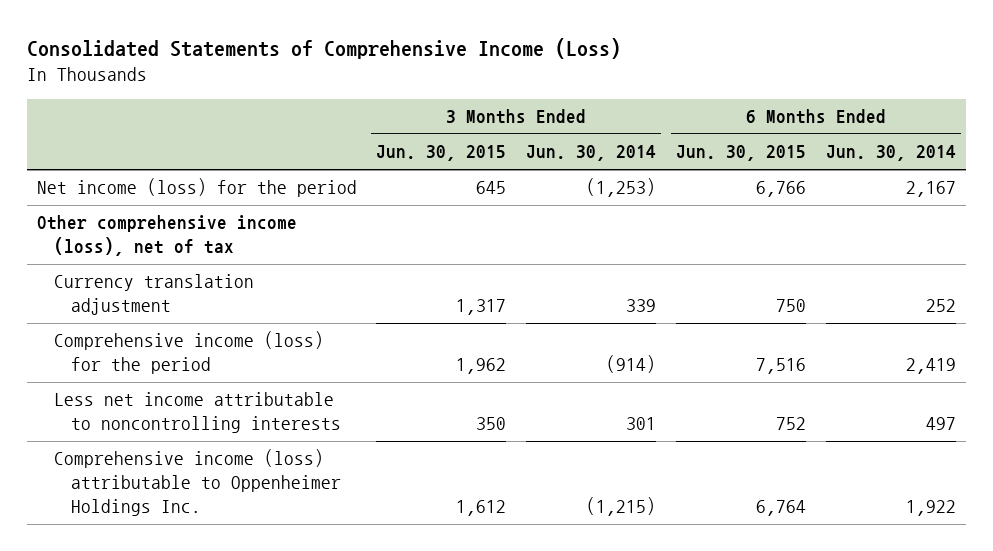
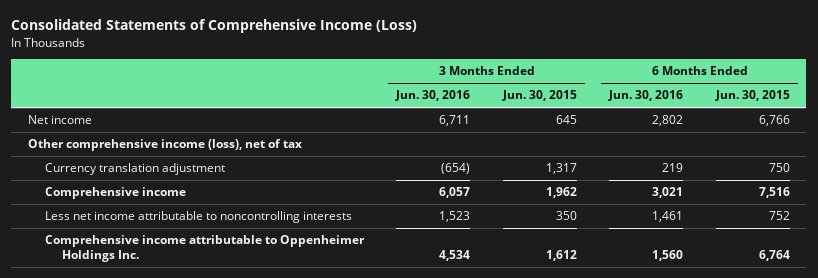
- | 3 Months Ended Jun. 30, 2015 | 3 Months Ended Jun. 30, 2014 | 6 Months Ended Jun. 30, 2015 | 6 Months Ended Jun. 30, 2014
+ | 3 Months Ended Jun. 30, 2016 | 3 Months Ended Jun. 30, 2015 | 6 Months Ended Jun. 30, 2016 | 6 Months Ended Jun. 30, 2015
- Net income (loss) for the period | 645 | (1,253) | 6,766 | 2,167
+ Net income | 6,711 | 645 | 2,802 | 6,766
- Comprehensive income (loss) for the period | 1,962 | (914) | 7,516 | 2,419
+ Comprehensive income | 6,057 | 1,962 | 3,021 | 7,516
- Comprehensive income (loss) attributable to Oppenheimer Holdings Inc. | 1,612 | (1,215) | 6,764 | 1,922
+ Comprehensive income attributable to Oppenheimer Holdings Inc. | 4,534 | 1,612 | 1,560 | 6,764

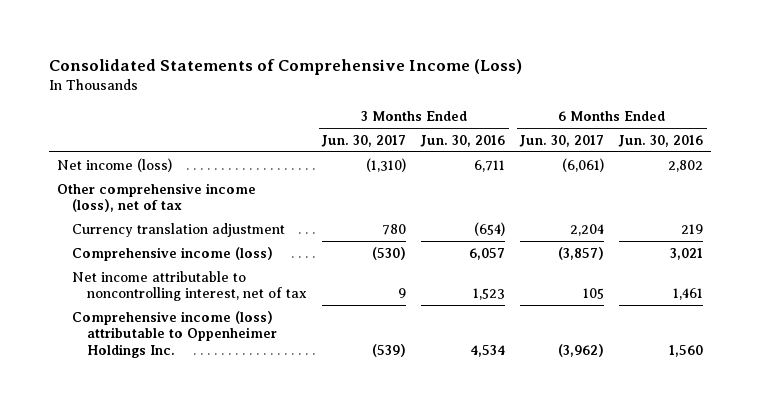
- | 3 Months Ended Jun. 30, 2016 | 3 Months Ended Jun. 30, 2015 | 6 Months Ended Jun. 30, 2016 | 6 Months Ended Jun. 30, 2015
+ | 3 Months Ended Jun. 30, 2017 | 3 Months Ended Jun. 30, 2016 | 6 Months Ended Jun. 30, 2017 | 6 Months Ended Jun. 30, 2016
- Net income | 6,711 | 645 | 2,802 | 6,766
+ Net income (loss) | (1,310) | 6,711 | (6,061) | 2,802
- Comprehensive income | 6,057 | 1,962 | 3,021 | 7,516
- Less net income attributable to noncontrolling interests | 1,523 | 350 | 1,461 | 752
- Comprehensive income attributable to Oppenheimer Holdings Inc. | 4,534 | 1,612 | 1,560 | 6,764
+ Comprehensive income (loss) | (530) | 6,057 | (3,857) | 3,021
+ Net income attributable to noncontrolling interest, net of tax | 9 | 1,523 | 105 | 1,461
+ Comprehensive income (loss) attributable to Oppenheimer Holdings Inc. | (539) | 4,534 | (3,962) | 1,560

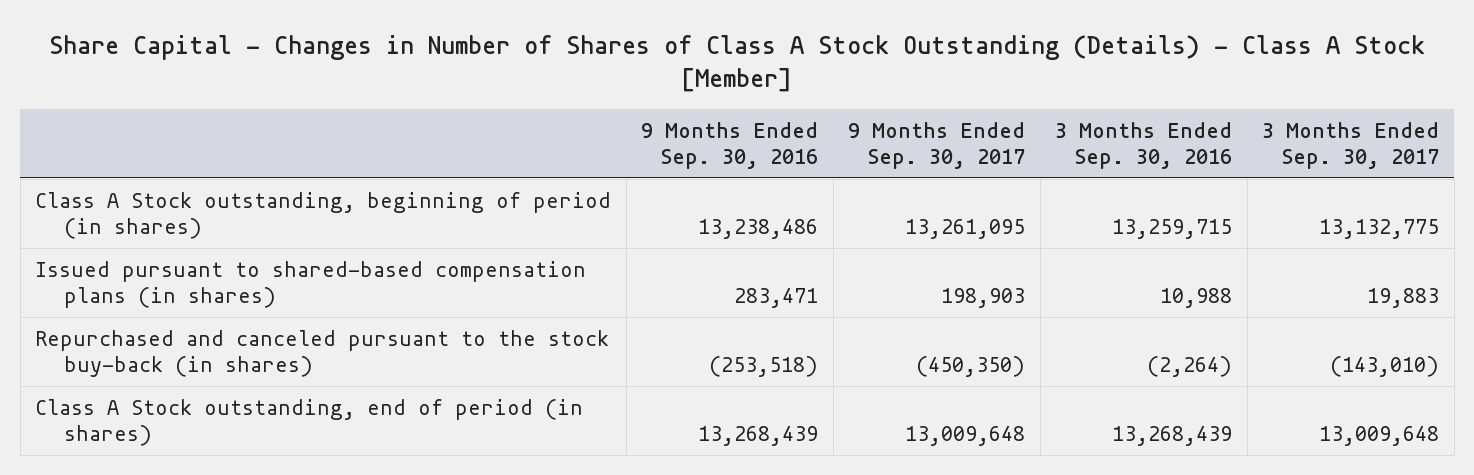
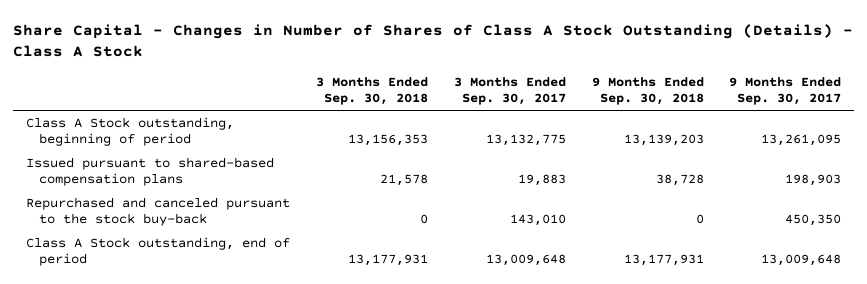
- Share Capital - Changes in Number of Shares of Class A Stock Outstanding (Details) - Class A Stock [Member]
+ Share Capital - Changes in Number of Shares of Class A Stock Outstanding (Details) - Class A Stock
- | 9 Months Ended Sep. 30, 2016 | 9 Months Ended Sep. 30, 2017 | 3 Months Ended Sep. 30, 2016 | 3 Months Ended Sep. 30, 2017
+ | 3 Months Ended Sep. 30, 2018 | 3 Months Ended Sep. 30, 2017 | 9 Months Ended Sep. 30, 2018 | 9 Months Ended Sep. 30, 2017
- Class A Stock outstanding, beginning of period (in shares) | 13,238,486 | 13,261,095 | 13,259,715 | 13,132,775
- Issued pursuant to shared-based compensation plans (in shares) | 283,471 | 198,903 | 10,988 | 19,883
- Repurchased and canceled pursuant to the stock buy-back (in shares) | (253,518) | (450,350) | (2,264) | (143,010)
- Class A Stock outstanding, end of period (in shares) | 13,268,439 | 13,009,648 | 13,268,439 | 13,009,648
+ Class A Stock outstanding, beginning of period | 13,156,353 | 13,132,775 | 13,139,203 | 13,261,095
+ Issued pursuant to shared-based compensation plans | 21,578 | 19,883 | 38,728 | 198,903
+ Repurchased and canceled pursuant to the stock buy-back | 0 | 143,010 | 0 | 450,350
+ Class A Stock outstanding, end of period | 13,177,931 | 13,009,648 | 13,177,931 | 13,009,648

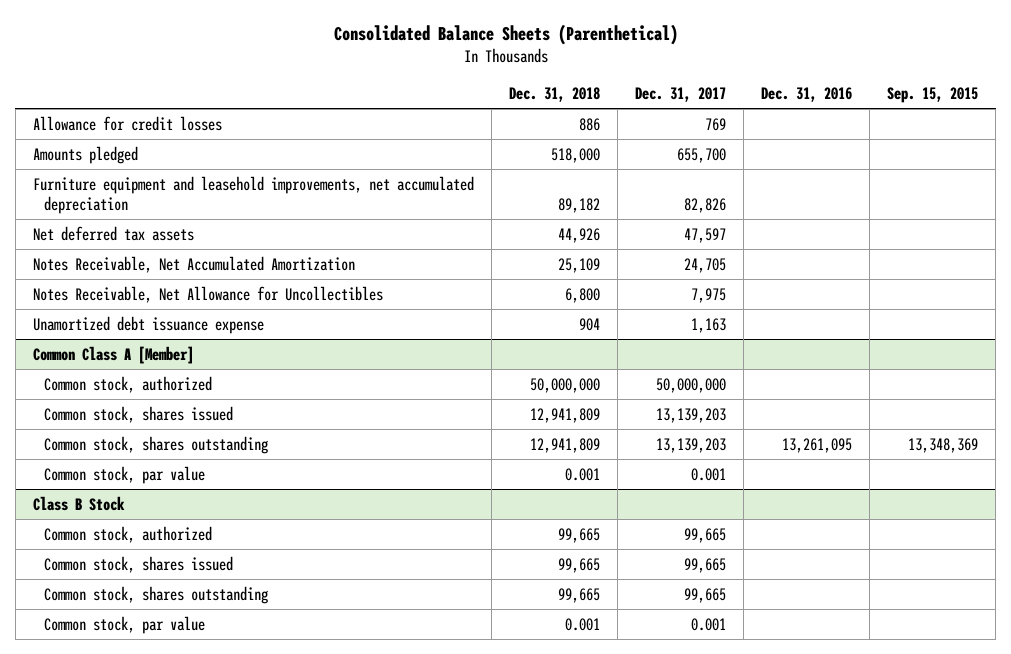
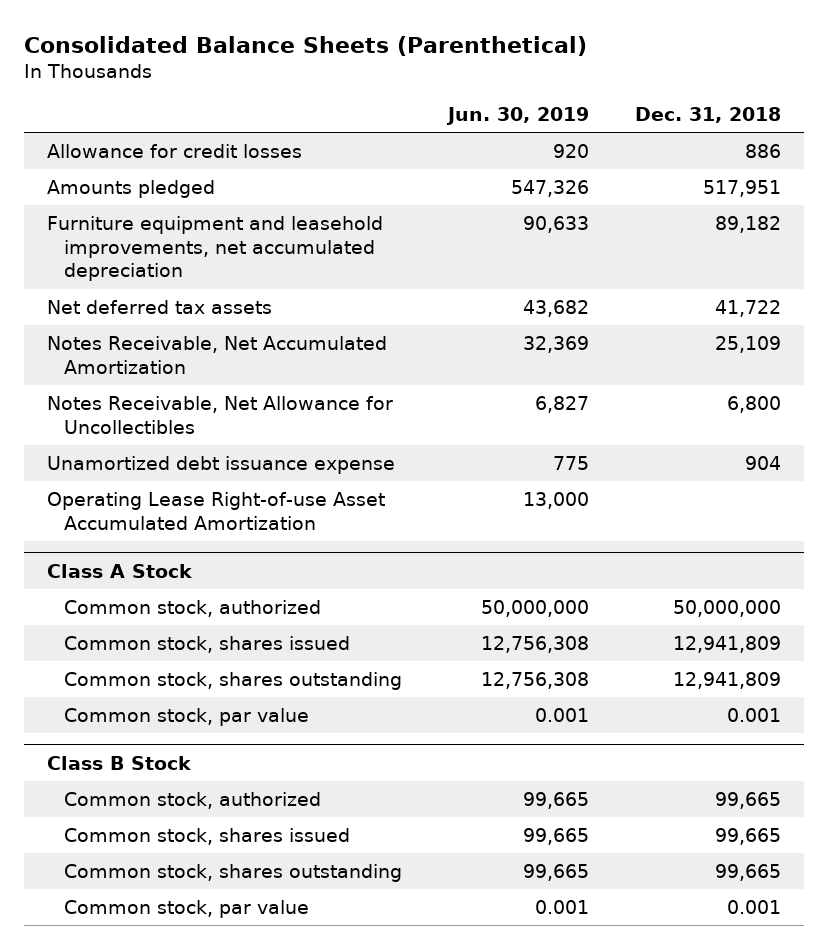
- | Dec. 31, 2018 | Dec. 31, 2017 | Dec. 31, 2016 | Sep. 15, 2015
+ | Jun. 30, 2019 | Dec. 31, 2018
- Amounts pledged | 518,000 | 655,700 | |
+ Amounts pledged | 547,326 | 517,951
- Net deferred tax assets | 44,926 | 47,597 | |
+ Net deferred tax assets | 43,682 | 41,722
- Common Class A [Member]
+ Operating Lease Right-of-use Asset Accumulated Amortization | 13,000 |
+ Class A Stock

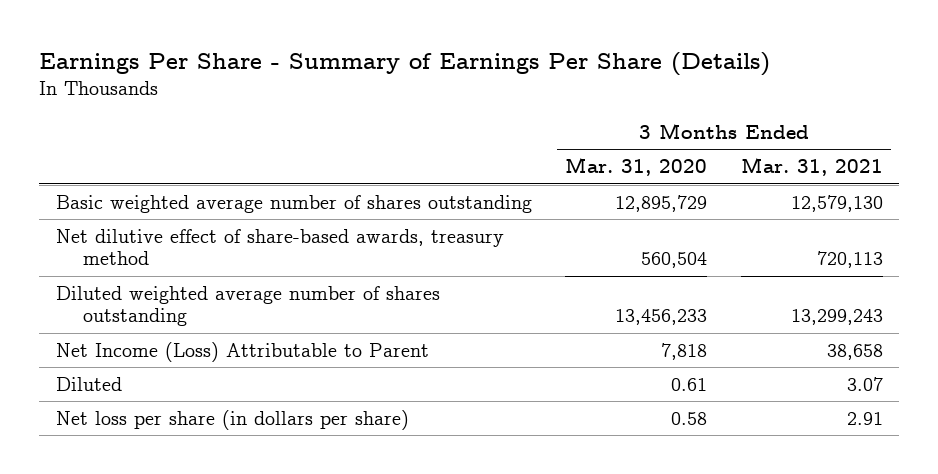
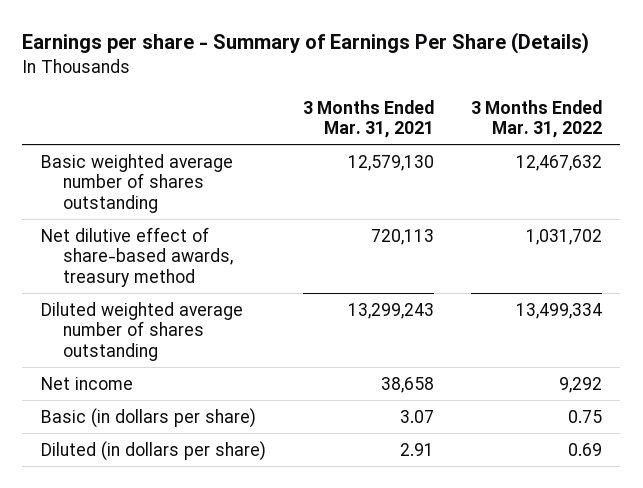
- Earnings Per Share - Summary of Earnings Per Share (Details)
+ Earnings per share - Summary of Earnings Per Share (Details)
- | 3 Months Ended Mar. 31, 2020 | 3 Months Ended Mar. 31, 2021
+ | 3 Months Ended Mar. 31, 2021 | 3 Months Ended Mar. 31, 2022
- Net Income (Loss) Attributable to Parent | 7,818 | 38,658
- Diluted | 0.61 | 3.07
- Net loss per share (in dollars per share) | 0.58 | 2.91
+ Net income | 38,658 | 9,292
+ Basic (in dollars per share) | 3.07 | 0.75
+ Diluted (in dollars per share) | 2.91 | 0.69

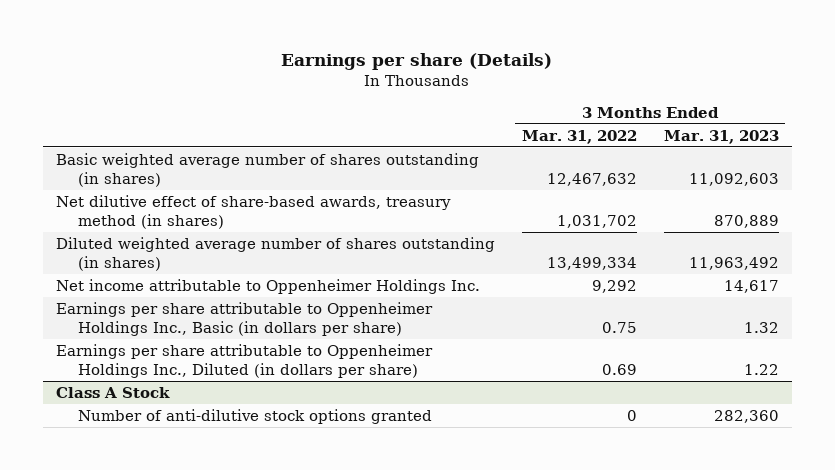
- Earnings per share - Summary of Earnings Per Share (Details)
+ Earnings per share (Details)
- | 3 Months Ended Mar. 31, 2021 | 3 Months Ended Mar. 31, 2022
+ | 3 Months Ended Mar. 31, 2022 | 3 Months Ended Mar. 31, 2023
- Basic weighted average number of shares outstanding | 12,579,130 | 12,467,632
- Net dilutive effect of share-based awards, treasury method | 720,113 | 1,031,702
- Diluted weighted average number of shares outstanding | 13,299,243 | 13,499,334
- Net income | 38,658 | 9,292
- Basic (in dollars per share) | 3.07 | 0.75
- Diluted (in dollars per share) | 2.91 | 0.69
+ Basic weighted average number of shares outstanding (in shares) | 12,467,632 | 11,092,603
+ Net dilutive effect of share-based awards, treasury method (in shares) | 1,031,702 | 870,889
+ Diluted weighted average number of shares outstanding (in shares) | 13,499,334 | 11,963,492
+ Net income attributable to Oppenheimer Holdings Inc. | 9,292 | 14,617
+ Earnings per share attributable to Oppenheimer Holdings Inc., Basic (in dollars per share) | 0.75 | 1.32
+ Earnings per share attributable to Oppenheimer Holdings Inc., Diluted (in dollars per share) | 0.69 | 1.22
+ Class A Stock
+ Number of anti-dilutive stock options granted | 0 | 282,360

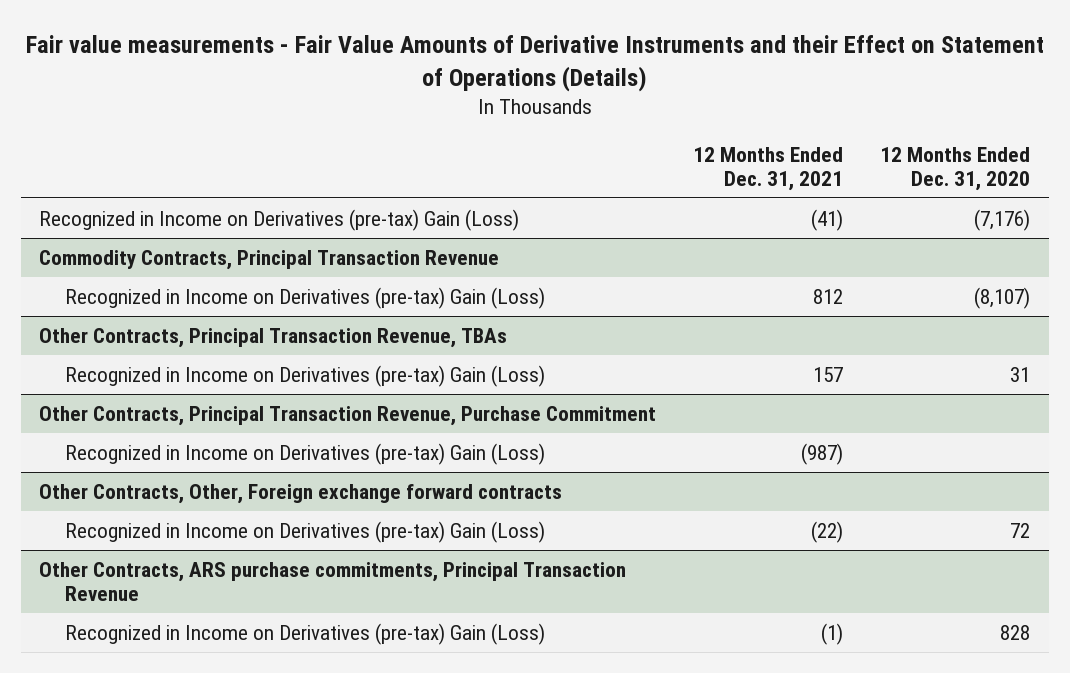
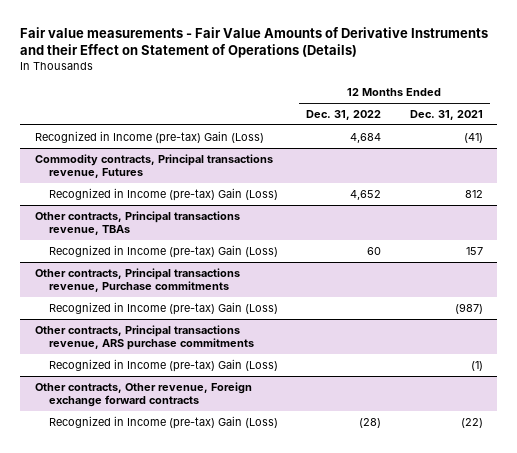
- | 12 Months Ended Dec. 31, 2021 | 12 Months Ended Dec. 31, 2020
+ | 12 Months Ended Dec. 31, 2022 | 12 Months Ended Dec. 31, 2021
- Recognized in Income on Derivatives (pre-tax) Gain (Loss) | (41) | (7,176)
- Commodity Contracts, Principal Transaction Revenue
- Recognized in Income on Derivatives (pre-tax) Gain (Loss) | 812 | (8,107)
- Other Contracts, Principal Transaction Revenue, TBAs
- Recognized in Income on Derivatives (pre-tax) Gain (Loss) | 157 | 31
- Other Contracts, Principal Transaction Revenue, Purchase Commitment
- Recognized in Income on Derivatives (pre-tax) Gain (Loss) | (987) |
- Other Contracts, Other, Foreign exchange forward contracts
- Recognized in Income on Derivatives (pre-tax) Gain (Loss) | (22) | 72
- Other Contracts, ARS purchase commitments, Principal Transaction Revenue
- Recognized in Income on Derivatives (pre-tax) Gain (Loss) | (1) | 828
+ Recognized in Income (pre-tax) Gain (Loss) | 4,684 | (41)
+ Commodity contracts, Principal transactions revenue, Futures
+ Recognized in Income (pre-tax) Gain (Loss) | 4,652 | 812
+ Other contracts, Principal transactions revenue, TBAs
+ Recognized in Income (pre-tax) Gain (Loss) | 60 | 157
+ Other contracts, Principal transactions revenue, Purchase commitments
+ Recognized in Income (pre-tax) Gain (Loss) | | (987)
+ Other contracts, Principal transactions revenue, ARS purchase commitments
+ Recognized in Income (pre-tax) Gain (Loss) | | (1)
+ Other contracts, Other revenue, Foreign exchange forward contracts
+ Recognized in Income (pre-tax) Gain (Loss) | (28) | (22)

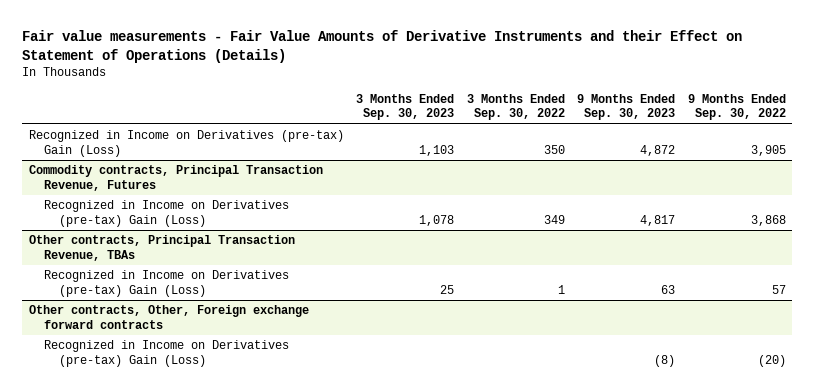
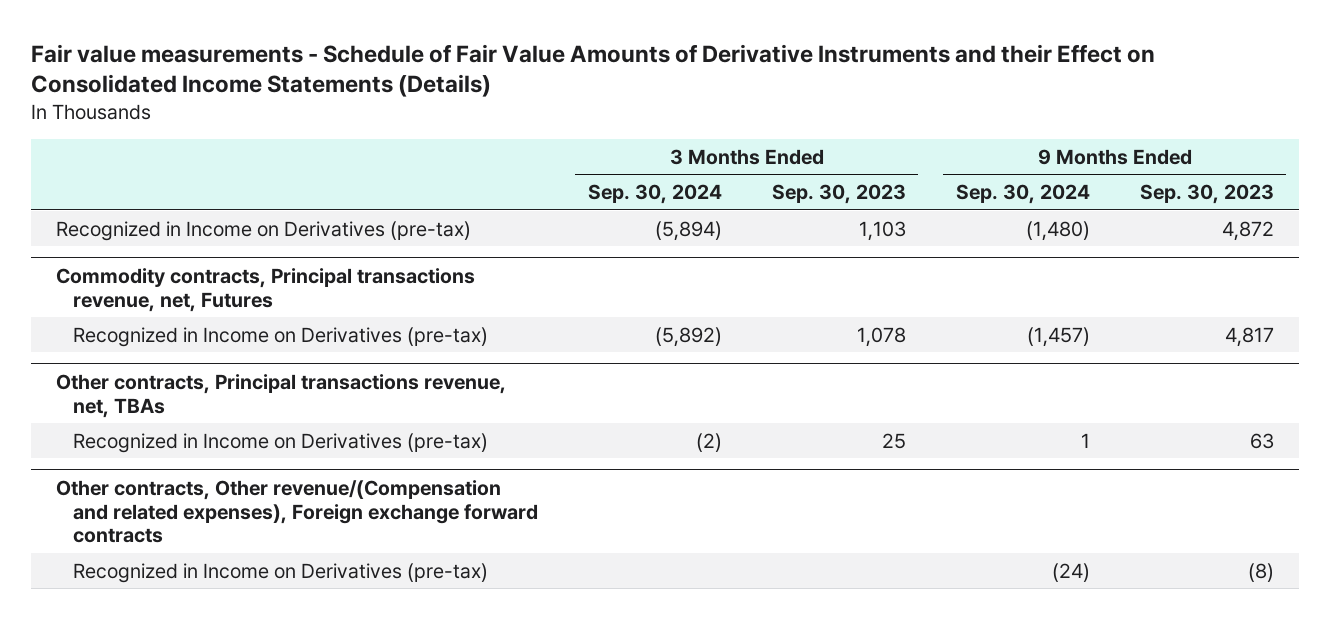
- Fair value measurements - Fair Value Amounts of Derivative Instruments and their Effect on Statement of Operations (Details)
+ Fair value measurements - Schedule of Fair Value Amounts of Derivative Instruments and their Effect on Consolidated Income Statements (Details)
- | 3 Months Ended Sep. 30, 2023 | 3 Months Ended Sep. 30, 2022 | 9 Months Ended Sep. 30, 2023 | 9 Months Ended Sep. 30, 2022
+ | 3 Months Ended Sep. 30, 2024 | 3 Months Ended Sep. 30, 2023 | 9 Months Ended Sep. 30, 2024 | 9 Months Ended Sep. 30, 2023
- Recognized in Income on Derivatives (pre-tax) Gain (Loss) | 1,103 | 350 | 4,872 | 3,905
- Commodity contracts, Principal Transaction Revenue, Futures
- Recognized in Income on Derivatives (pre-tax) Gain (Loss) | 1,078 | 349 | 4,817 | 3,868
- Other contracts, Principal Transaction Revenue, TBAs
- Recognized in Income on Derivatives (pre-tax) Gain (Loss) | 25 | 1 | 63 | 57
- Other contracts, Other, Foreign exchange forward contracts
- Recognized in Income on Derivatives (pre-tax) Gain (Loss) | | | (8) | (20)
+ Recognized in Income on Derivatives (pre-tax) | (5,894) | 1,103 | (1,480) | 4,872
+ Commodity contracts, Principal transactions revenue, net, Futures
+ Recognized in Income on Derivatives (pre-tax) | (5,892) | 1,078 | (1,457) | 4,817
+ Other contracts, Principal transactions revenue, net, TBAs
+ Recognized in Income on Derivatives (pre-tax) | (2) | 25 | 1 | 63
+ Other contracts, Other revenue/(Compensation and related expenses), Foreign exchange forward contracts
+ Recognized in Income on Derivatives (pre-tax) | | | (24) | (8)

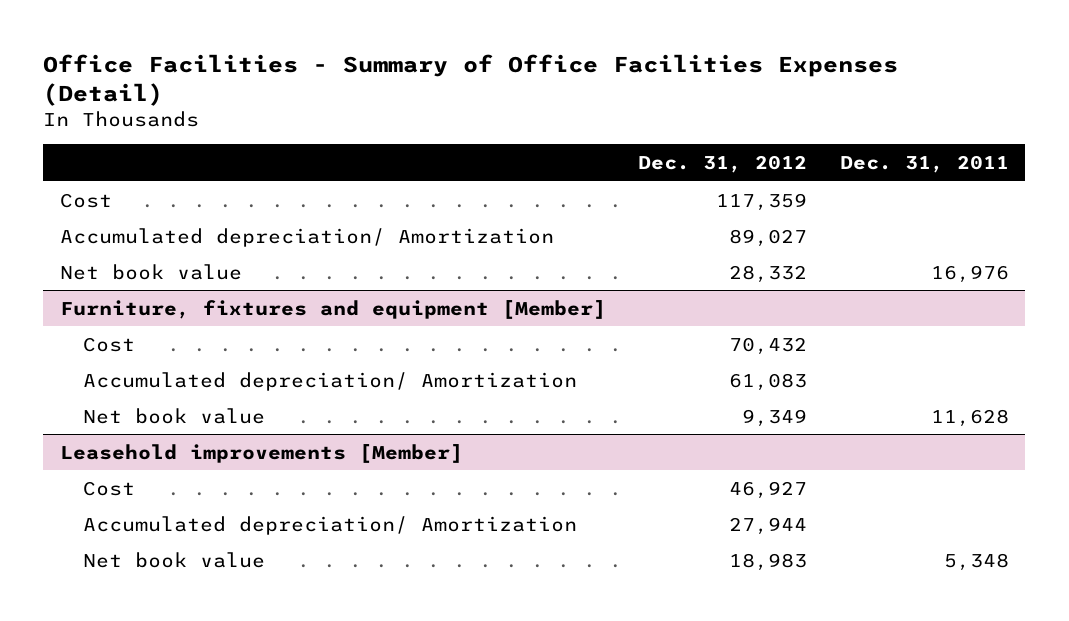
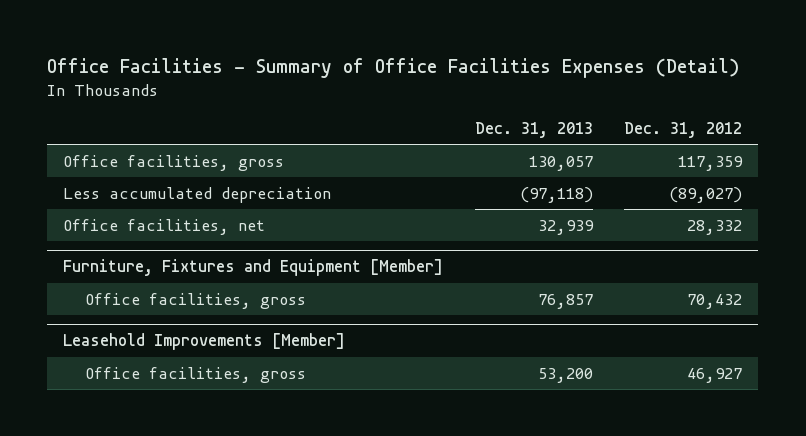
- | Dec. 31, 2012 | Dec. 31, 2011
+ | Dec. 31, 2013 | Dec. 31, 2012
- Cost | 117,359 |
- Accumulated depreciation/ Amortization | 89,027 |
- Net book value | 28,332 | 16,976
- Furniture, fixtures and equipment [Member]
- Cost | 70,432 |
- Accumulated depreciation/ Amortization | 61,083 |
- Net book value | 9,349 | 11,628
- Leasehold improvements [Member]
- Cost | 46,927 |
- Accumulated depreciation/ Amortization | 27,944 |
- Net book value | 18,983 | 5,348
+ Office facilities, gross | 130,057 | 117,359
+ Less accumulated depreciation | (97,118) | (89,027)
+ Office facilities, net | 32,939 | 28,332
+ Furniture, Fixtures and Equipment [Member]
+ Office facilities, gross | 76,857 | 70,432
+ Leasehold Improvements [Member]
+ Office facilities, gross | 53,200 | 46,927

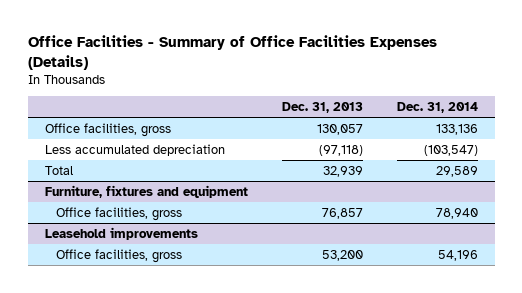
- Office Facilities - Summary of Office Facilities Expenses (Detail)
+ Office Facilities - Summary of Office Facilities Expenses (Details)
- | Dec. 31, 2013 | Dec. 31, 2012
+ | Dec. 31, 2013 | Dec. 31, 2014
- Office facilities, net | 32,939 | 28,332
- Furniture, Fixtures and Equipment [Member]
+ Total | 32,939 | 29,589
+ Furniture, fixtures and equipment
- Leasehold Improvements [Member]
+ Leasehold improvements

